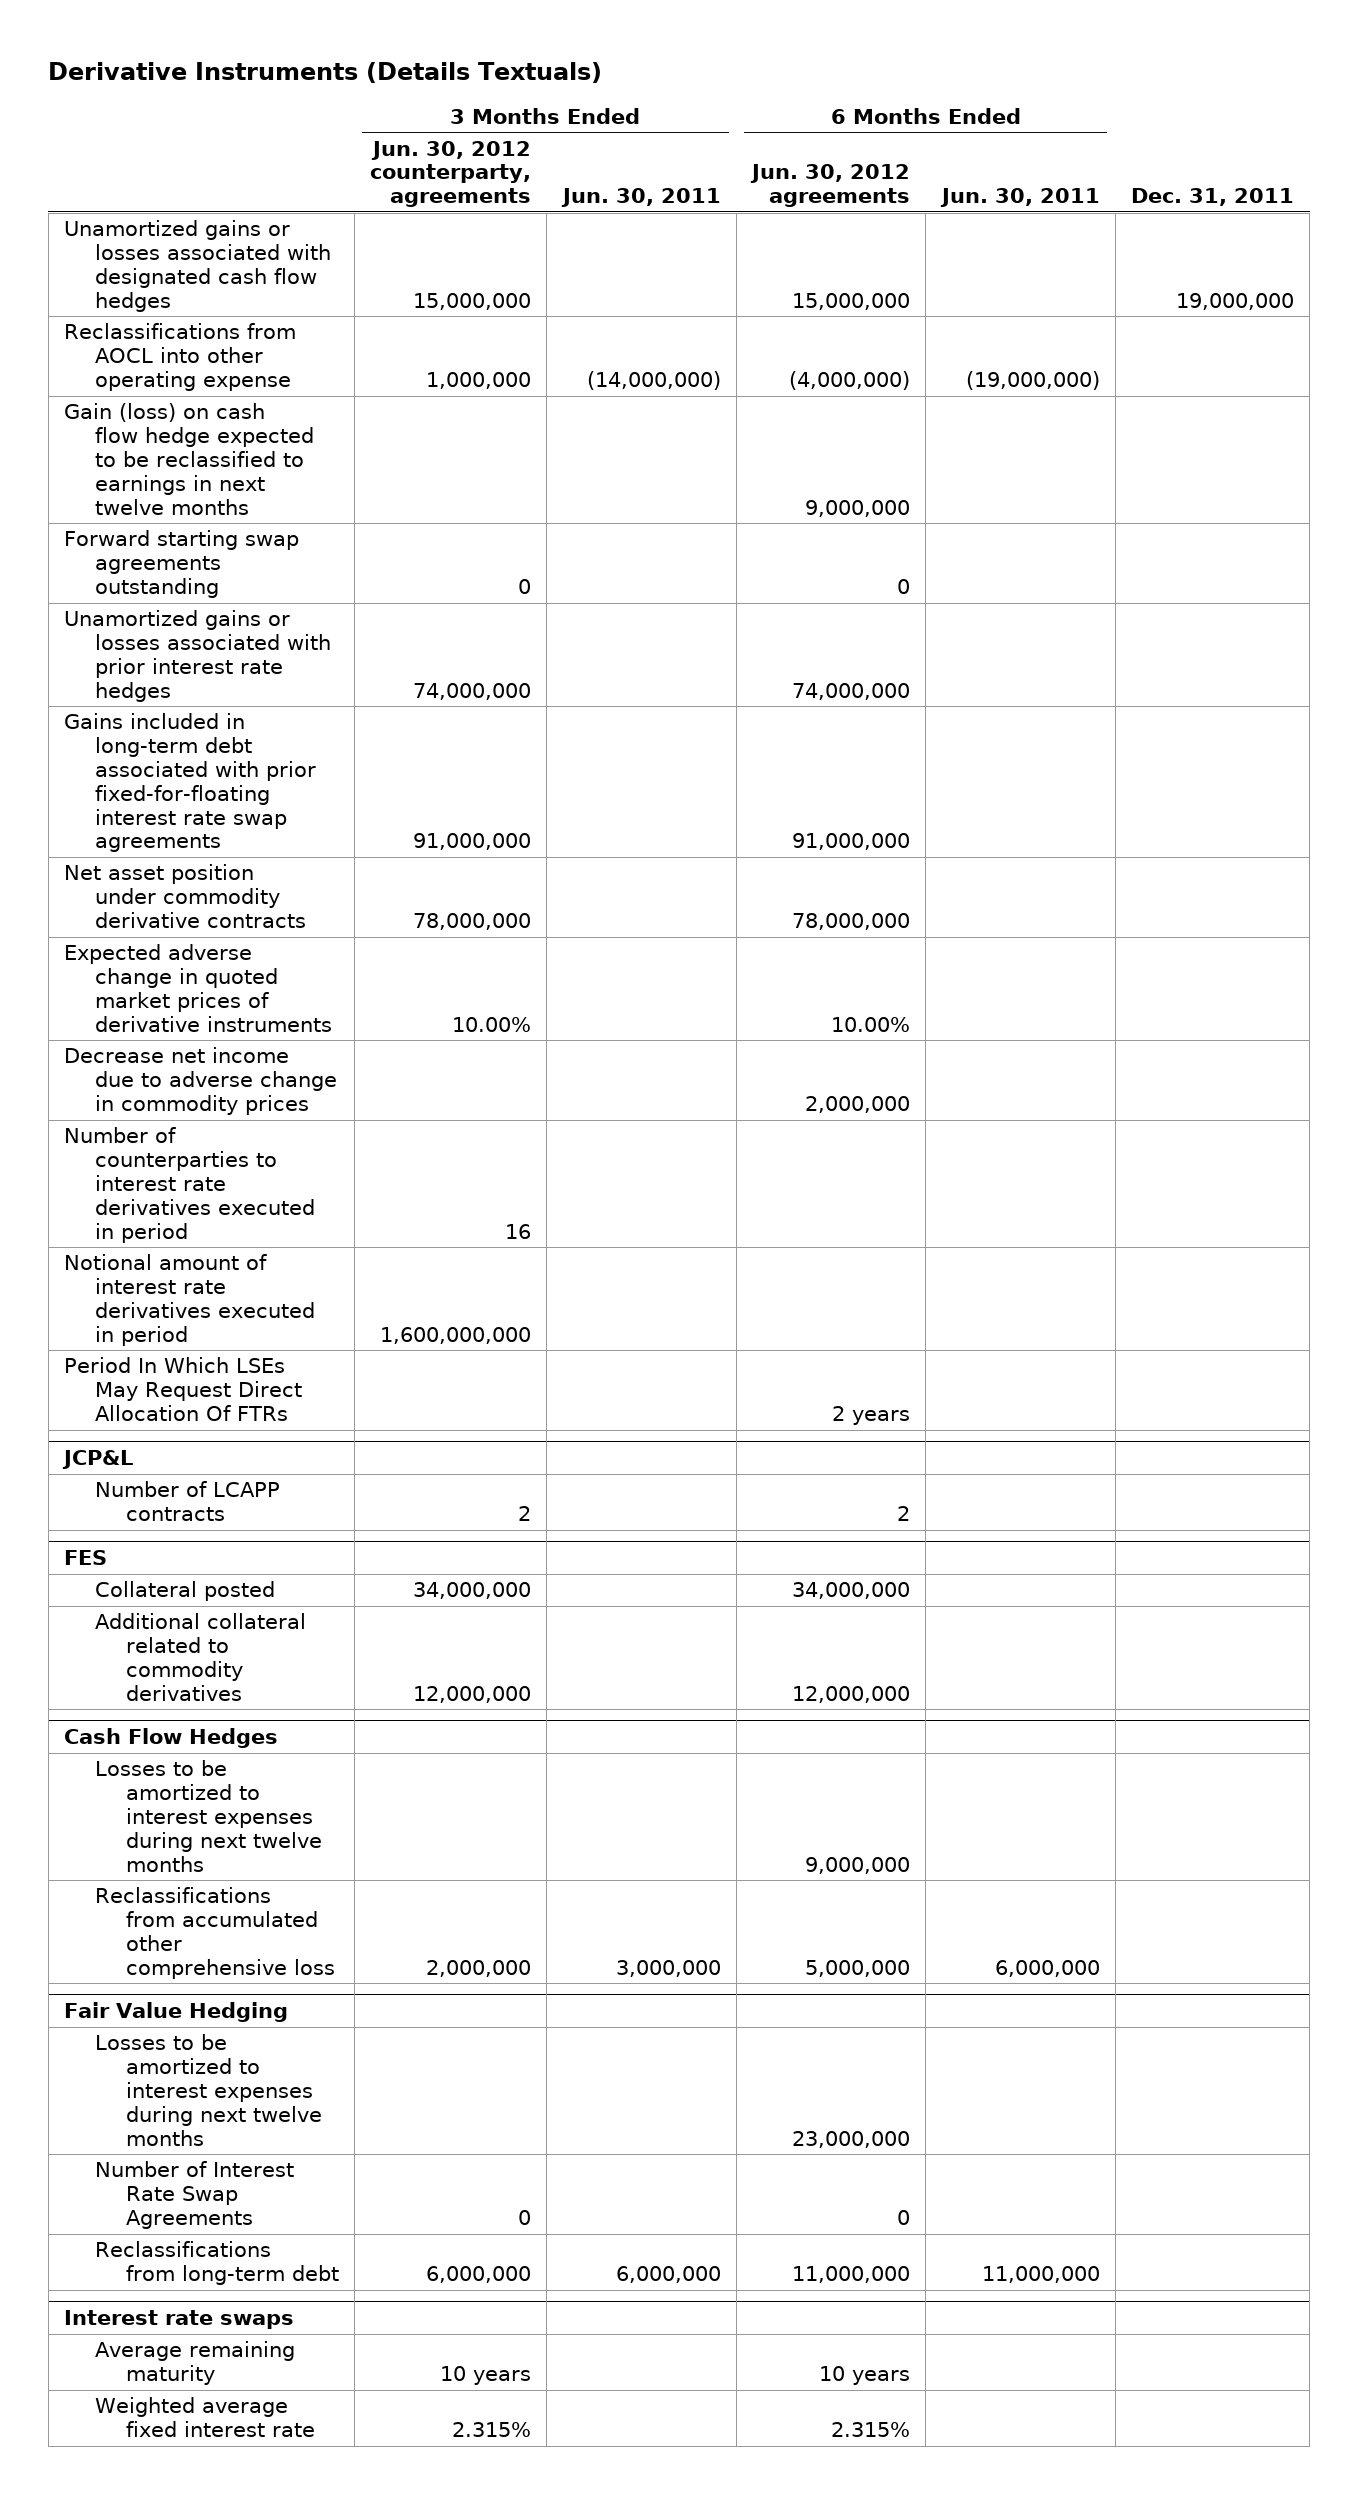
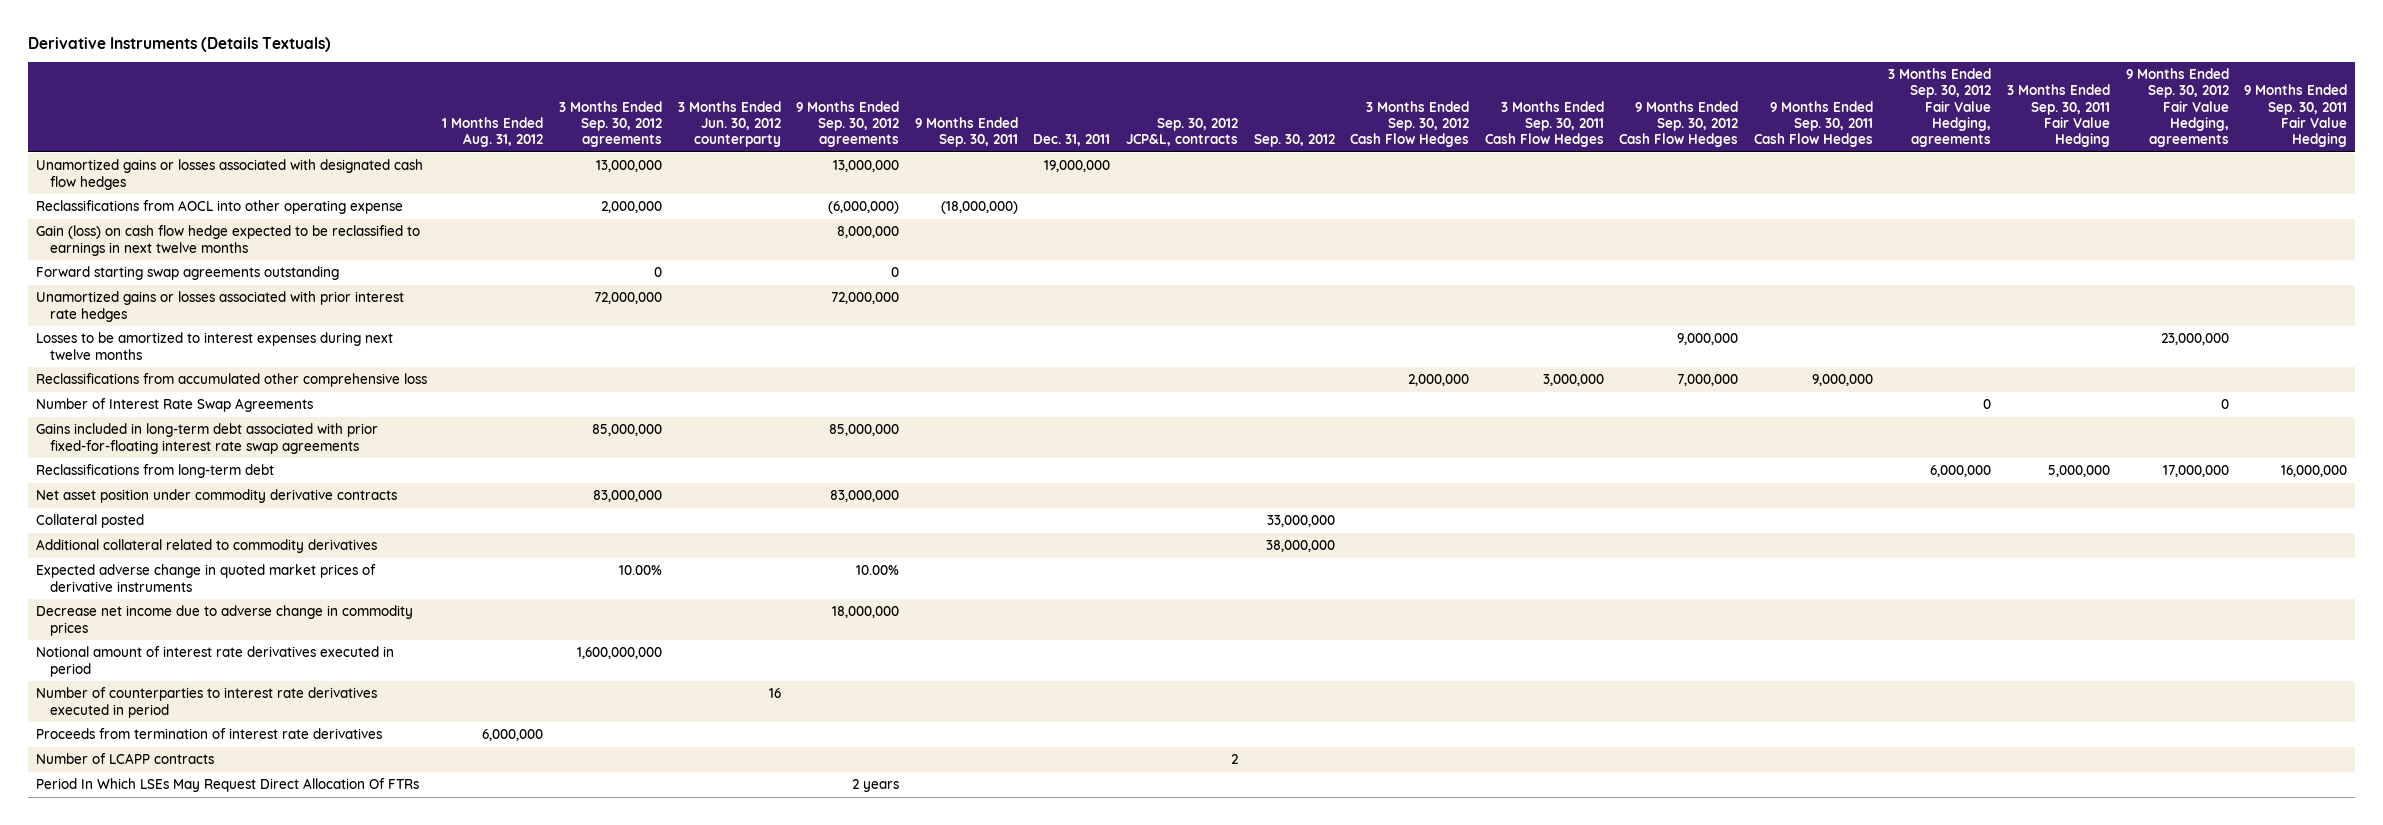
- | 3 Months Ended Jun. 30, 2012 counterparty, agreements | 3 Months Ended Jun. 30, 2011 | 6 Months Ended Jun. 30, 2012 agreements | 6 Months Ended Jun. 30, 2011 | Dec. 31, 2011
+ | 1 Months Ended Aug. 31, 2012 | 3 Months Ended Sep. 30, 2012 agreements | 3 Months Ended Jun. 30, 2012 counterparty | 9 Months Ended Sep. 30, 2012 agreements | 9 Months Ended Sep. 30, 2011 | Dec. 31, 2011 | Sep. 30, 2012 JCP&L, contracts | Sep. 30, 2012 | 3 Months Ended Sep. 30, 2012 Cash Flow Hedges | 3 Months Ended Sep. 30, 2011 Cash Flow Hedges | 9 Months Ended Sep. 30, 2012 Cash Flow Hedges | 9 Months Ended Sep. 30, 2011 Cash Flow Hedges | 3 Months Ended Sep. 30, 2012 Fair Value Hedging, agreements | 3 Months Ended Sep. 30, 2011 Fair Value Hedging | 9 Months Ended Sep. 30, 2012 Fair Value Hedging, agreements | 9 Months Ended Sep. 30, 2011 Fair Value Hedging
+ Losses to be amortized to interest expenses during next twelve months | | | | | | | | | | | 9,000,000 | | | | 23,000,000 |
+ Reclassifications from accumulated other comprehensive loss | | | | | | | | | 2,000,000 | 3,000,000 | 7,000,000 | 9,000,000 | | | |
+ Number of Interest Rate Swap Agreements | | | | | | | | | | | | | 0 | | 0 |
+ Reclassifications from long-term debt | | | | | | | | | | | | | 6,000,000 | 5,000,000 | 17,000,000 | 16,000,000
+ Collateral posted | | | | | | | | 33,000,000 | | | | | | | |
+ Additional collateral related to commodity derivatives | | | | | | | | 38,000,000 | | | | | | | |
moved down: Number of counterparties to interest rate derivatives executed in period | | | 16 | | | | | | | | | | | | |
+ Proceeds from termination of interest rate derivatives | 6,000,000 | | | | | | | | | | | | | | |
+ Number of LCAPP contracts | | | | | | | 2 | | | | | | | | |
- JCP&L
- Number of LCAPP contracts | 2 | | 2 | |
- FES
- Collateral posted | 34,000,000 | | 34,000,000 | |
- Additional collateral related to commodity derivatives | 12,000,000 | | 12,000,000 | |
- Cash Flow Hedges
- Losses to be amortized to interest expenses during next twelve months | | | 9,000,000 | |
- Reclassifications from accumulated other comprehensive loss | 2,000,000 | 3,000,000 | 5,000,000 | 6,000,000 |
- Fair Value Hedging
- Losses to be amortized to interest expenses during next twelve months | | | 23,000,000 | |
- Number of Interest Rate Swap Agreements | 0 | | 0 | |
- Reclassifications from long-term debt | 6,000,000 | 6,000,000 | 11,000,000 | 11,000,000 |
- Interest rate swaps
- Average remaining maturity | 10 years | | 10 years | |
- Weighted average fixed interest rate | 2.315% | | 2.315% | |

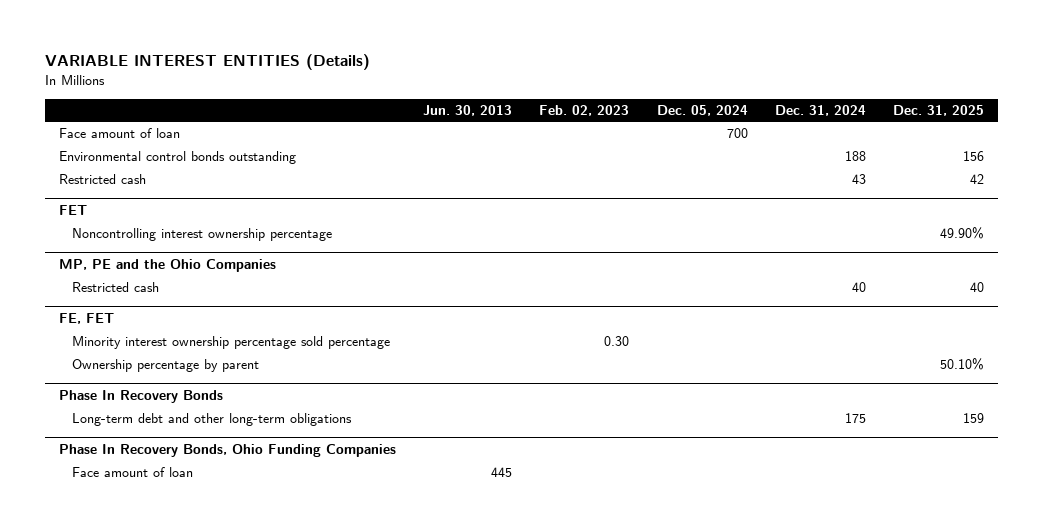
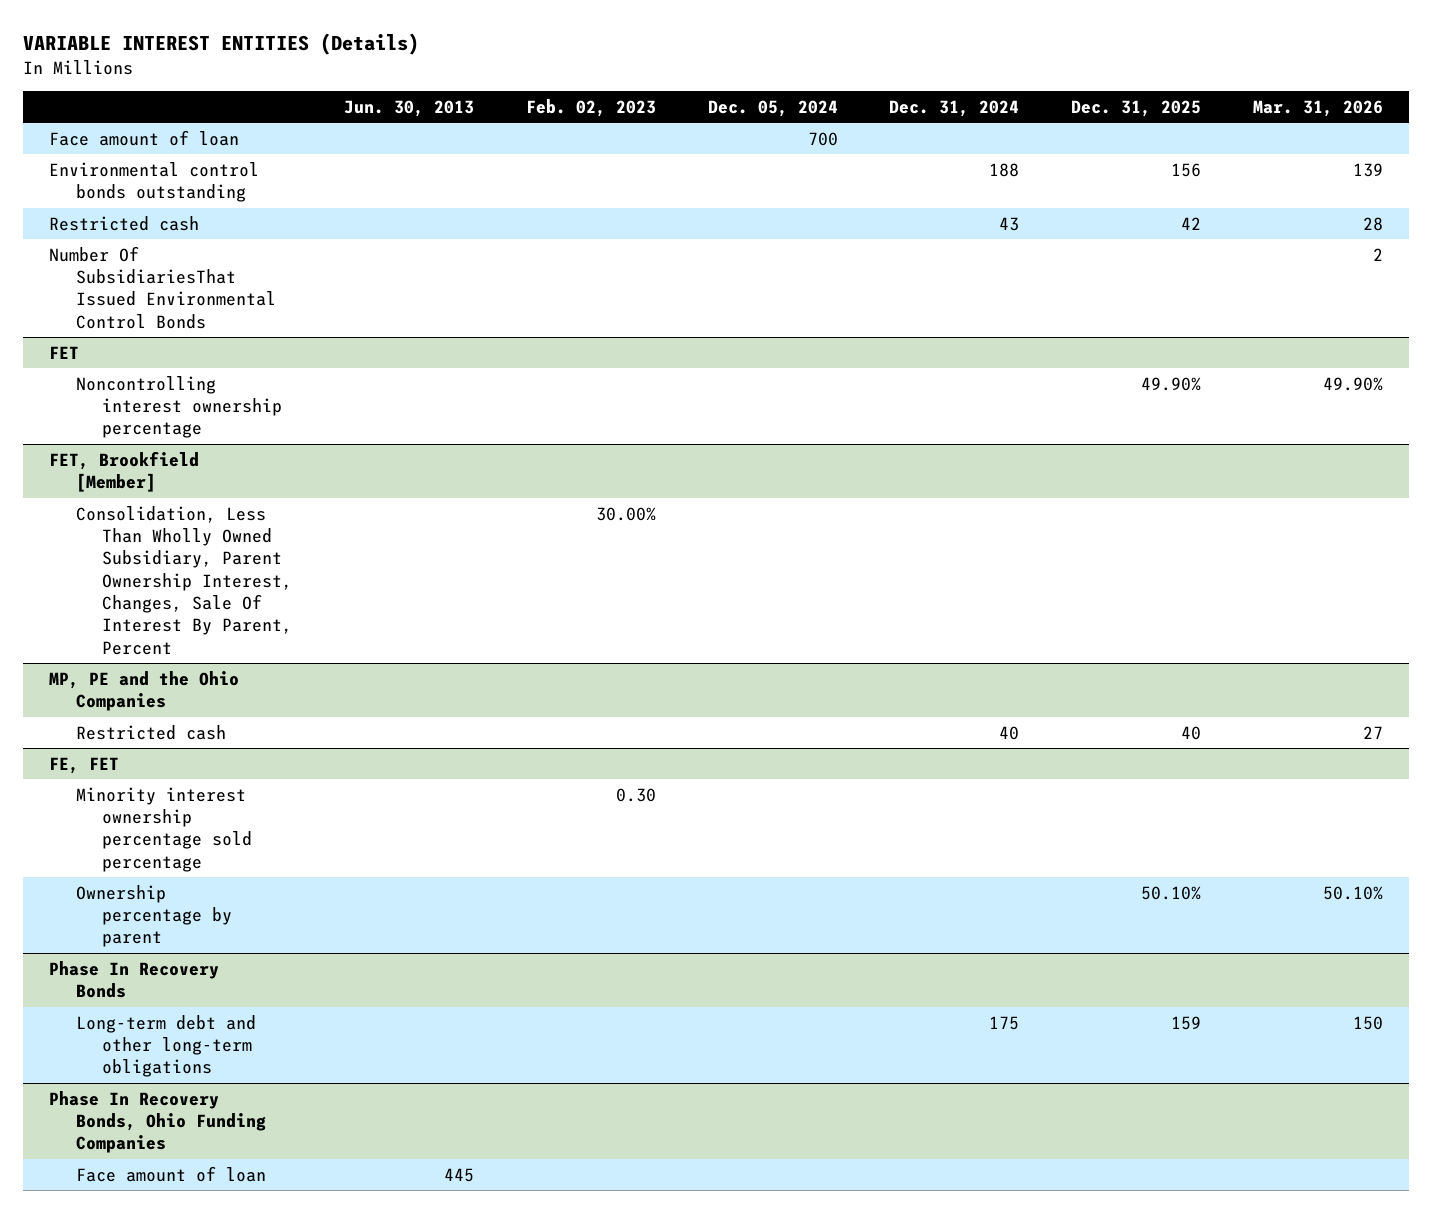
- | Jun. 30, 2013 | Feb. 02, 2023 | Dec. 05, 2024 | Dec. 31, 2024 | Dec. 31, 2025
+ | Jun. 30, 2013 | Feb. 02, 2023 | Dec. 05, 2024 | Dec. 31, 2024 | Dec. 31, 2025 | Mar. 31, 2026
+ Number Of SubsidiariesThat Issued Environmental Control Bonds | | | | | | 2
+ FET, Brookfield [Member]
+ Consolidation, Less Than Wholly Owned Subsidiary, Parent Ownership Interest, Changes, Sale Of Interest By Parent, Percent | | 30.00% | | | |

